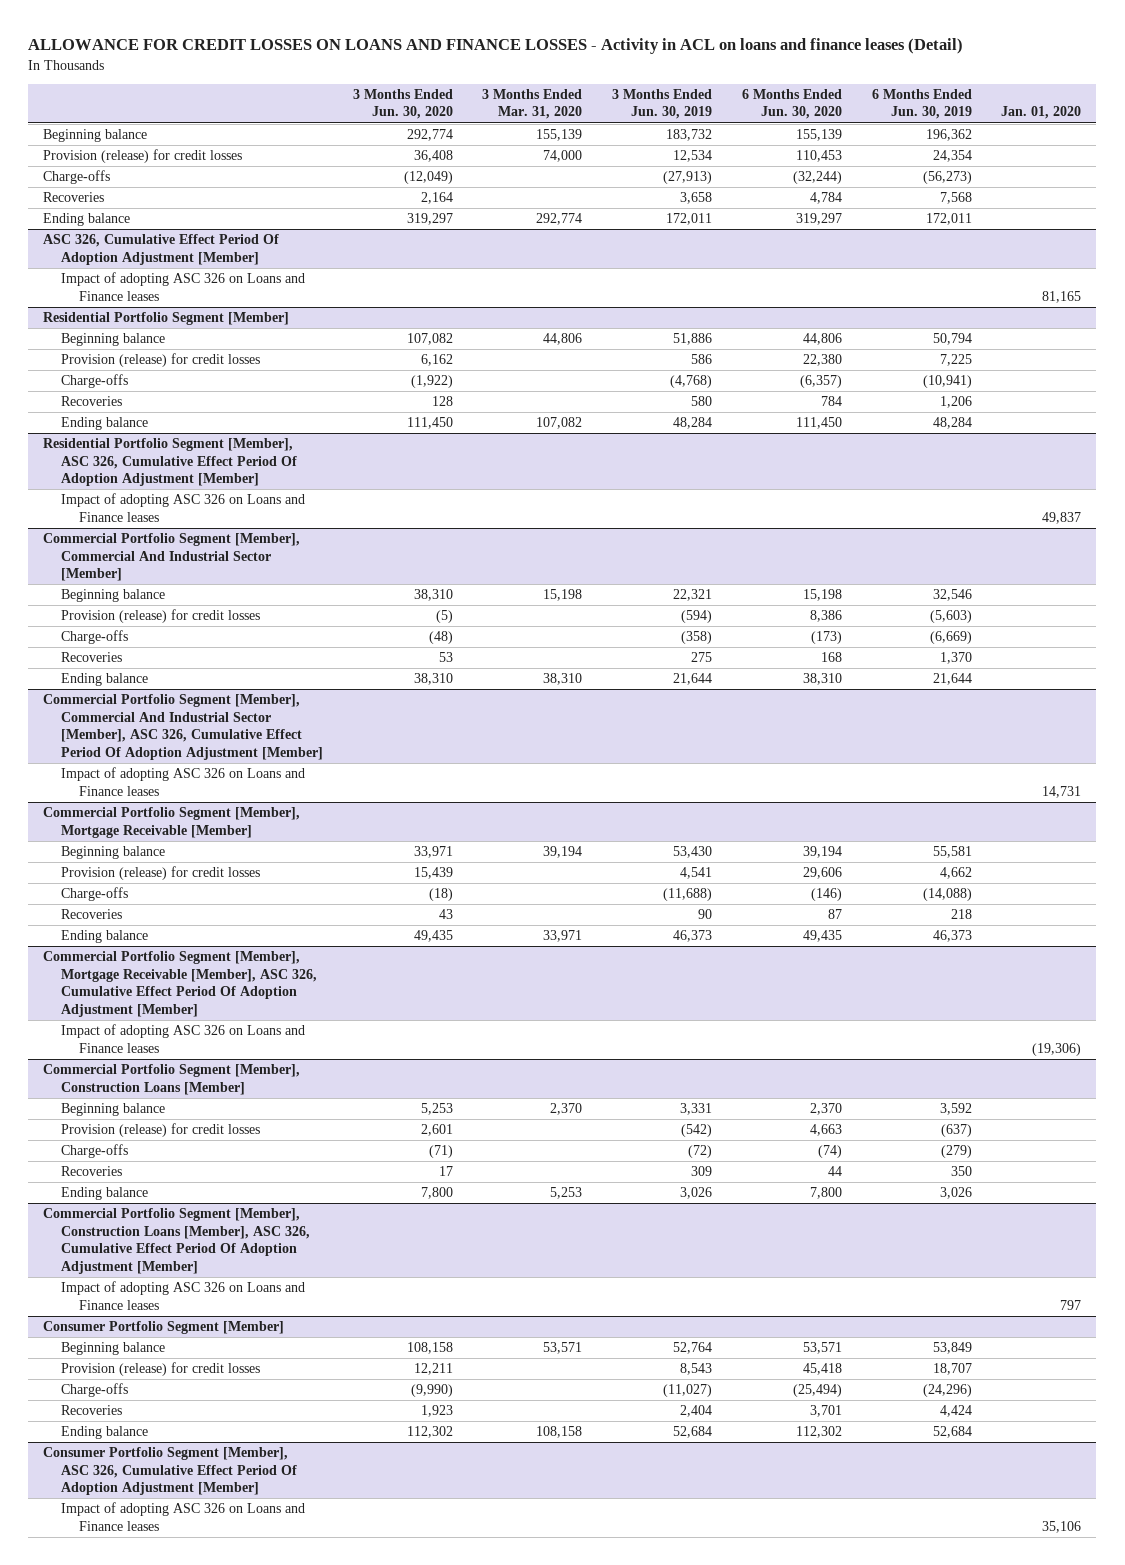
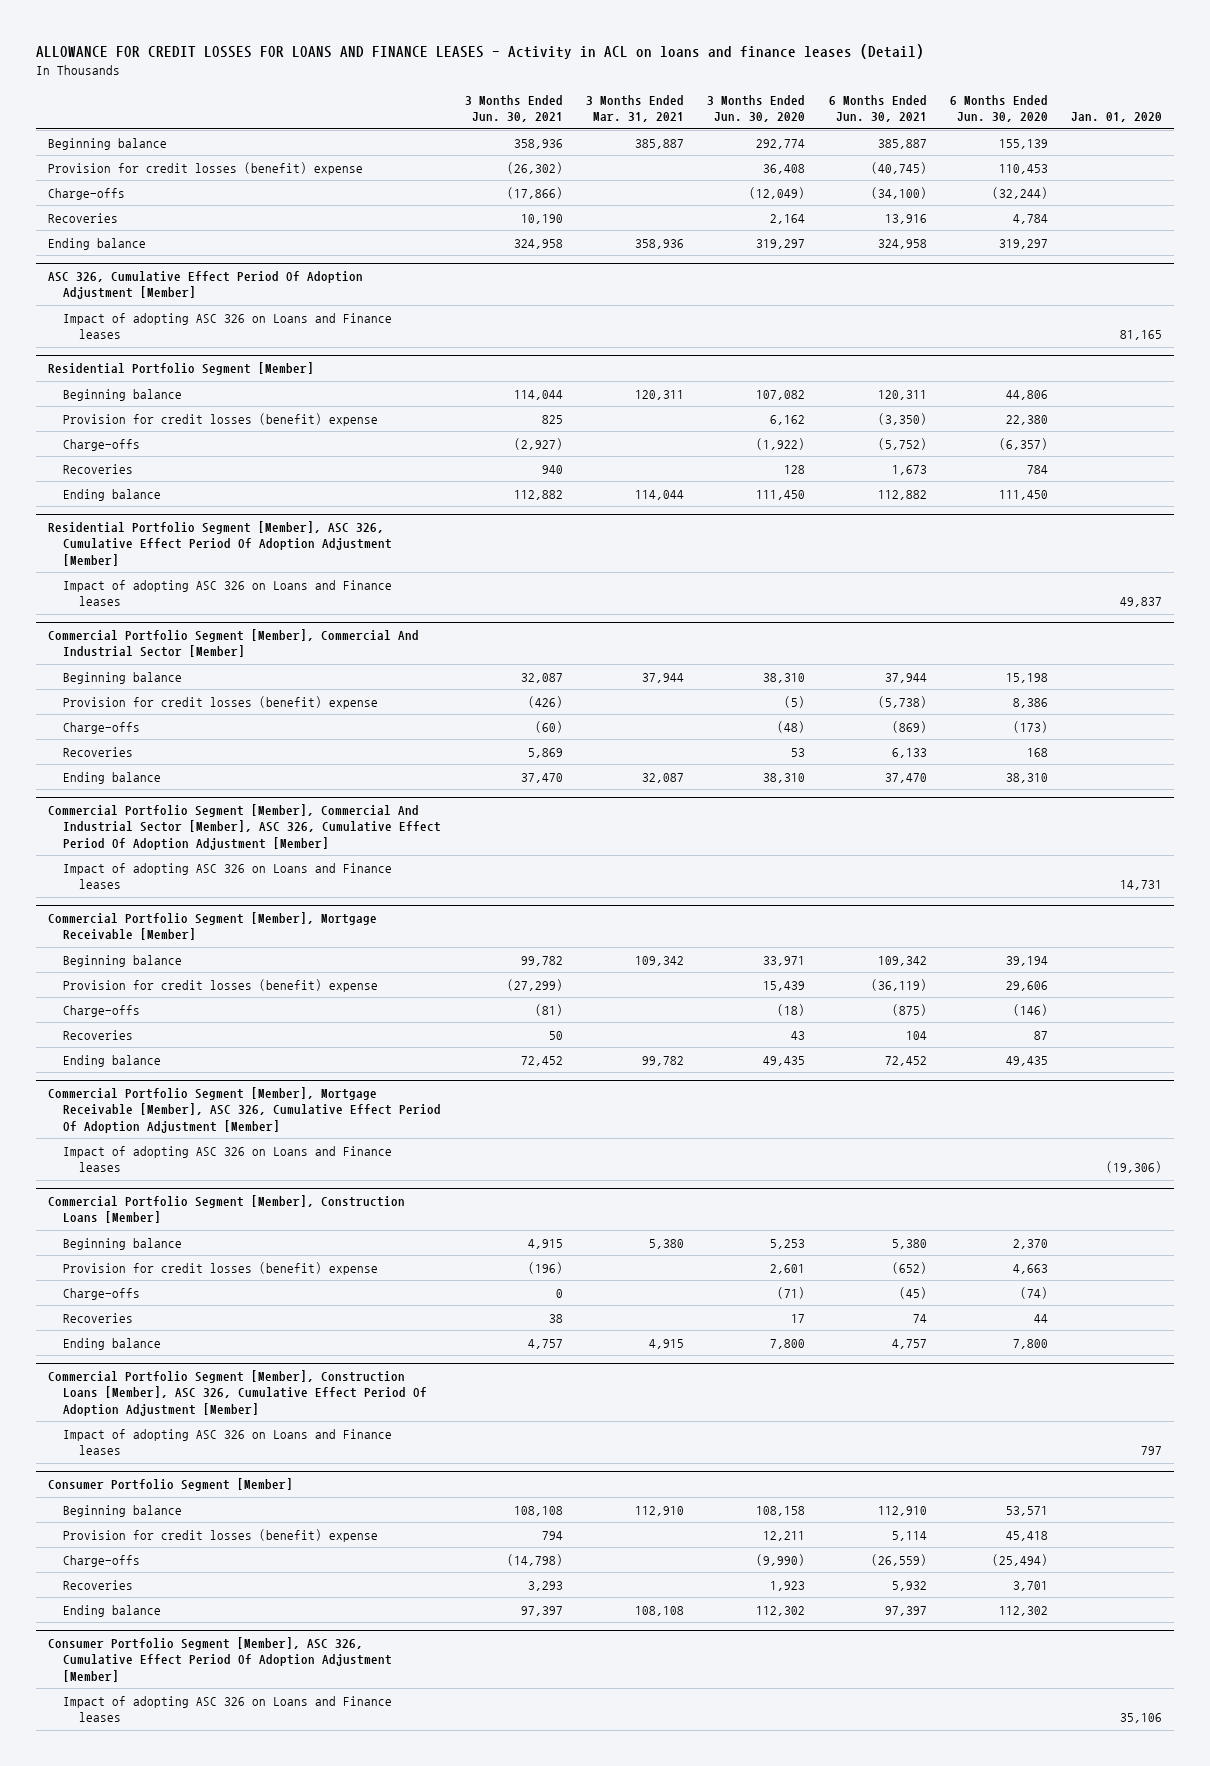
- ALLOWANCE FOR CREDIT LOSSES ON LOANS AND FINANCE LOSSES - Activity in ACL on loans and finance leases (Detail)
+ ALLOWANCE FOR CREDIT LOSSES FOR LOANS AND FINANCE LEASES - Activity in ACL on loans and finance leases (Detail)
- | 3 Months Ended Jun. 30, 2020 | 3 Months Ended Mar. 31, 2020 | 3 Months Ended Jun. 30, 2019 | 6 Months Ended Jun. 30, 2020 | 6 Months Ended Jun. 30, 2019 | Jan. 01, 2020
+ | 3 Months Ended Jun. 30, 2021 | 3 Months Ended Mar. 31, 2021 | 3 Months Ended Jun. 30, 2020 | 6 Months Ended Jun. 30, 2021 | 6 Months Ended Jun. 30, 2020 | Jan. 01, 2020
- Provision (release) for credit losses | 36,408 | 74,000 | 12,534 | 110,453 | 24,354 |
+ Provision for credit losses (benefit) expense | (26,302) | | 36,408 | (40,745) | 110,453 |
@ Residential Portfolio Segment [Member]
- Provision (release) for credit losses | 6,162 | | 586 | 22,380 | 7,225 |
+ Provision for credit losses (benefit) expense | 825 | | 6,162 | (3,350) | 22,380 |
@ Commercial Portfolio Segment [Member], Commercial And Industrial Sector [Member]
- Provision (release) for credit losses | (5) | | (594) | 8,386 | (5,603) |
+ Provision for credit losses (benefit) expense | (426) | | (5) | (5,738) | 8,386 |
@ Commercial Portfolio Segment [Member], Mortgage Receivable [Member]
- Provision (release) for credit losses | 15,439 | | 4,541 | 29,606 | 4,662 |
+ Provision for credit losses (benefit) expense | (27,299) | | 15,439 | (36,119) | 29,606 |
@ Commercial Portfolio Segment [Member], Construction Loans [Member]
- Provision (release) for credit losses | 2,601 | | (542) | 4,663 | (637) |
+ Provision for credit losses (benefit) expense | (196) | | 2,601 | (652) | 4,663 |
@ Consumer Portfolio Segment [Member]
- Provision (release) for credit losses | 12,211 | | 8,543 | 45,418 | 18,707 |
+ Provision for credit losses (benefit) expense | 794 | | 12,211 | 5,114 | 45,418 |

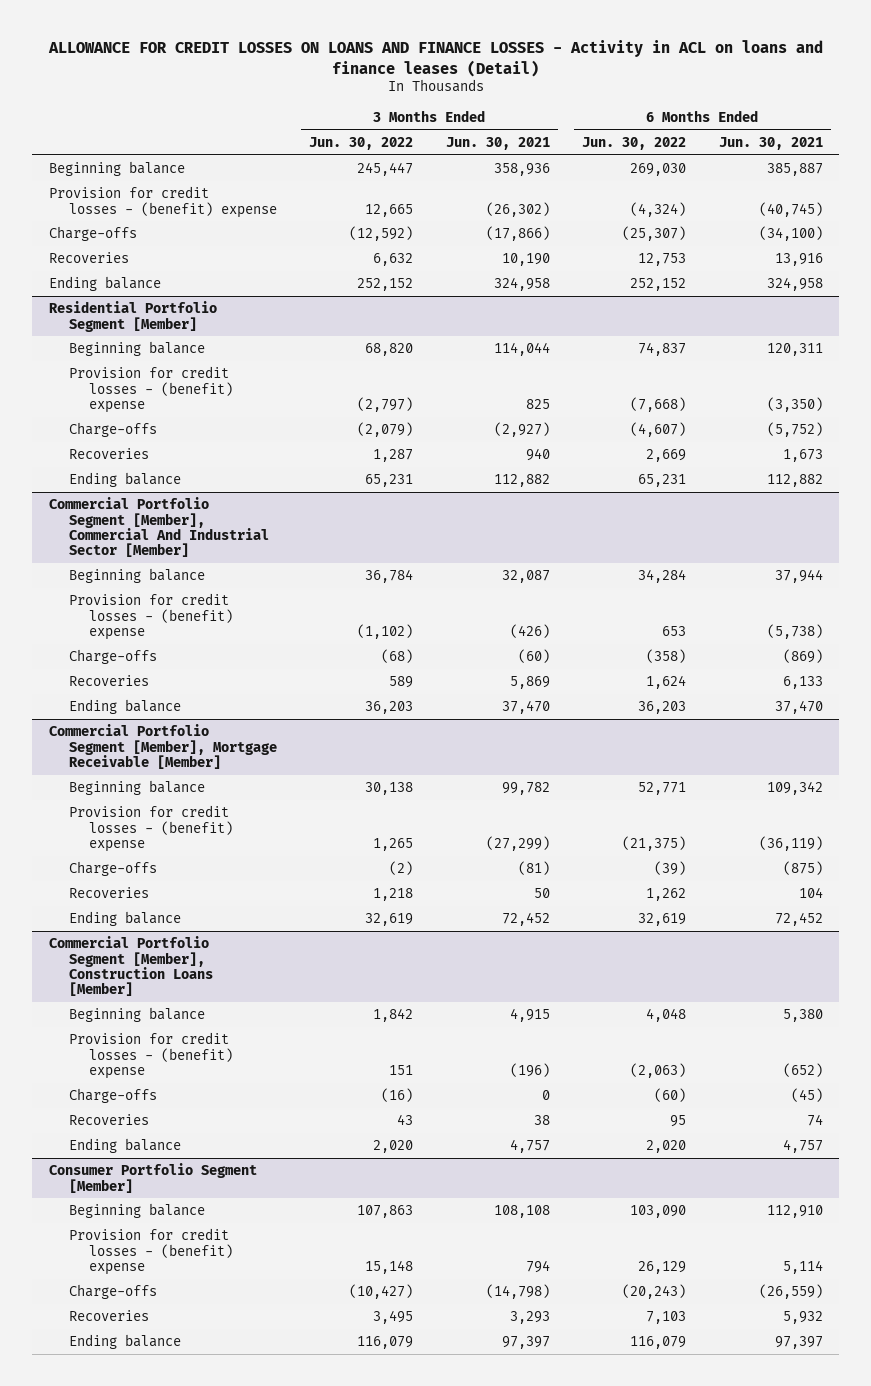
- ALLOWANCE FOR CREDIT LOSSES FOR LOANS AND FINANCE LEASES - Activity in ACL on loans and finance leases (Detail)
+ ALLOWANCE FOR CREDIT LOSSES ON LOANS AND FINANCE LOSSES - Activity in ACL on loans and finance leases (Detail)
- | 3 Months Ended Jun. 30, 2021 | 3 Months Ended Mar. 31, 2021 | 3 Months Ended Jun. 30, 2020 | 6 Months Ended Jun. 30, 2021 | 6 Months Ended Jun. 30, 2020 | Jan. 01, 2020
+ | 3 Months Ended Jun. 30, 2022 | 3 Months Ended Jun. 30, 2021 | 6 Months Ended Jun. 30, 2022 | 6 Months Ended Jun. 30, 2021
- Provision for credit losses (benefit) expense | (26,302) | | 36,408 | (40,745) | 110,453 |
+ Provision for credit losses - (benefit) expense | 12,665 | (26,302) | (4,324) | (40,745)
- ASC 326, Cumulative Effect Period Of Adoption Adjustment [Member]
- Impact of adopting ASC 326 on Loans and Finance leases | | | | | | 81,165
@ Residential Portfolio Segment [Member]
- Provision for credit losses (benefit) expense | 825 | | 6,162 | (3,350) | 22,380 |
+ Provision for credit losses - (benefit) expense | (2,797) | 825 | (7,668) | (3,350)
- Residential Portfolio Segment [Member], ASC 326, Cumulative Effect Period Of Adoption Adjustment [Member]
- Impact of adopting ASC 326 on Loans and Finance leases | | | | | | 49,837
@ Commercial Portfolio Segment [Member], Commercial And Industrial Sector [Member]
- Provision for credit losses (benefit) expense | (426) | | (5) | (5,738) | 8,386 |
+ Provision for credit losses - (benefit) expense | (1,102) | (426) | 653 | (5,738)
- Commercial Portfolio Segment [Member], Commercial And Industrial Sector [Member], ASC 326, Cumulative Effect Period Of Adoption Adjustment [Member]
- Impact of adopting ASC 326 on Loans and Finance leases | | | | | | 14,731
@ Commercial Portfolio Segment [Member], Mortgage Receivable [Member]
- Provision for credit losses (benefit) expense | (27,299) | | 15,439 | (36,119) | 29,606 |
+ Provision for credit losses - (benefit) expense | 1,265 | (27,299) | (21,375) | (36,119)
- Commercial Portfolio Segment [Member], Mortgage Receivable [Member], ASC 326, Cumulative Effect Period Of Adoption Adjustment [Member]
- Impact of adopting ASC 326 on Loans and Finance leases | | | | | | (19,306)
@ Commercial Portfolio Segment [Member], Construction Loans [Member]
- Provision for credit losses (benefit) expense | (196) | | 2,601 | (652) | 4,663 |
+ Provision for credit losses - (benefit) expense | 151 | (196) | (2,063) | (652)
- Commercial Portfolio Segment [Member], Construction Loans [Member], ASC 326, Cumulative Effect Period Of Adoption Adjustment [Member]
- Impact of adopting ASC 326 on Loans and Finance leases | | | | | | 797
@ Consumer Portfolio Segment [Member]
- Provision for credit losses (benefit) expense | 794 | | 12,211 | 5,114 | 45,418 |
+ Provision for credit losses - (benefit) expense | 15,148 | 794 | 26,129 | 5,114
- Consumer Portfolio Segment [Member], ASC 326, Cumulative Effect Period Of Adoption Adjustment [Member]
- Impact of adopting ASC 326 on Loans and Finance leases | | | | | | 35,106

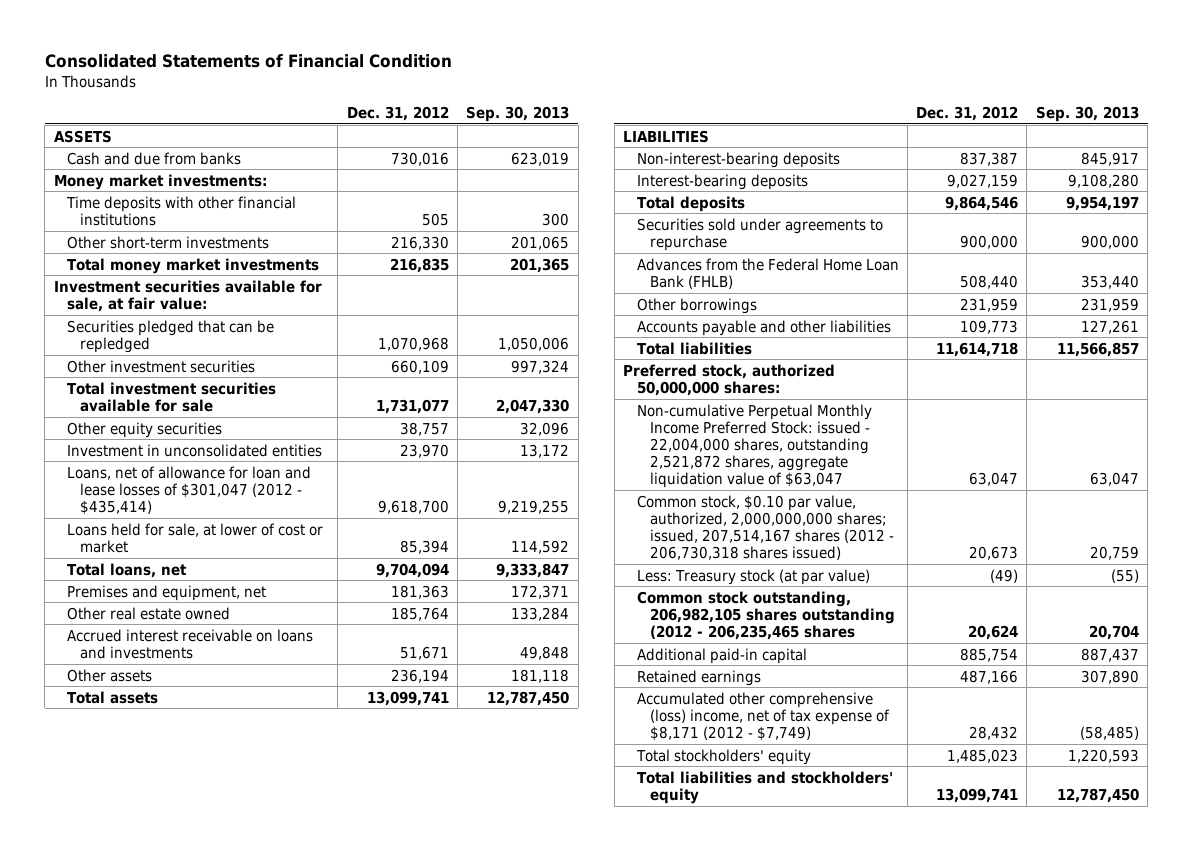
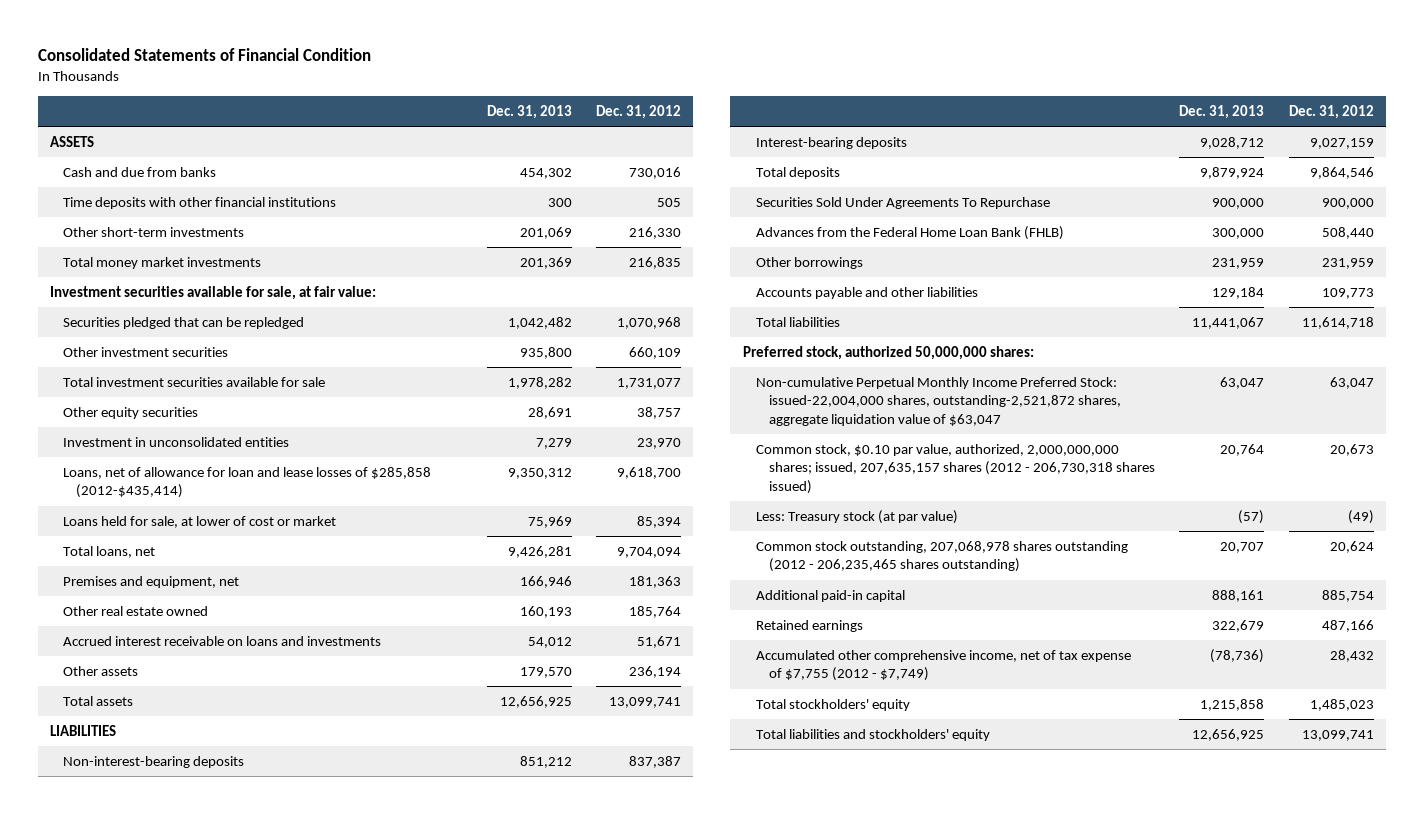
- | Dec. 31, 2012 | Sep. 30, 2013
+ | Dec. 31, 2013 | Dec. 31, 2012
- Money market investments:
- Loans, net of allowance for loan and lease losses of $301,047 (2012 - $435,414) | 9,618,700 | 9,219,255
+ Loans, net of allowance for loan and lease losses of $285,858 (2012-$435,414) | 9,350,312 | 9,618,700
- Securities sold under agreements to repurchase | 900,000 | 900,000
+ Securities Sold Under Agreements To Repurchase | 900,000 | 900,000
- Non-cumulative Perpetual Monthly Income Preferred Stock: issued - 22,004,000 shares, outstanding 2,521,872 shares, aggregate liquidation value of $63,047 | 63,047 | 63,047
- Common stock, $0.10 par value, authorized, 2,000,000,000 shares; issued, 207,514,167 shares (2012 - 206,730,318 shares issued) | 20,673 | 20,759
+ Non-cumulative Perpetual Monthly Income Preferred Stock: issued-22,004,000 shares, outstanding-2,521,872 shares, aggregate liquidation value of $63,047 | 63,047 | 63,047
+ Common stock, $0.10 par value, authorized, 2,000,000,000 shares; issued, 207,635,157 shares (2012 - 206,730,318 shares issued) | 20,764 | 20,673
- Common stock outstanding, 206,982,105 shares outstanding (2012 - 206,235,465 shares | 20,624 | 20,704
+ Common stock outstanding, 207,068,978 shares outstanding (2012 - 206,235,465 shares outstanding) | 20,707 | 20,624
- Accumulated other comprehensive (loss) income, net of tax expense of $8,171 (2012 - $7,749) | 28,432 | (58,485)
+ Accumulated other comprehensive income, net of tax expense of $7,755 (2012 - $7,749) | (78,736) | 28,432

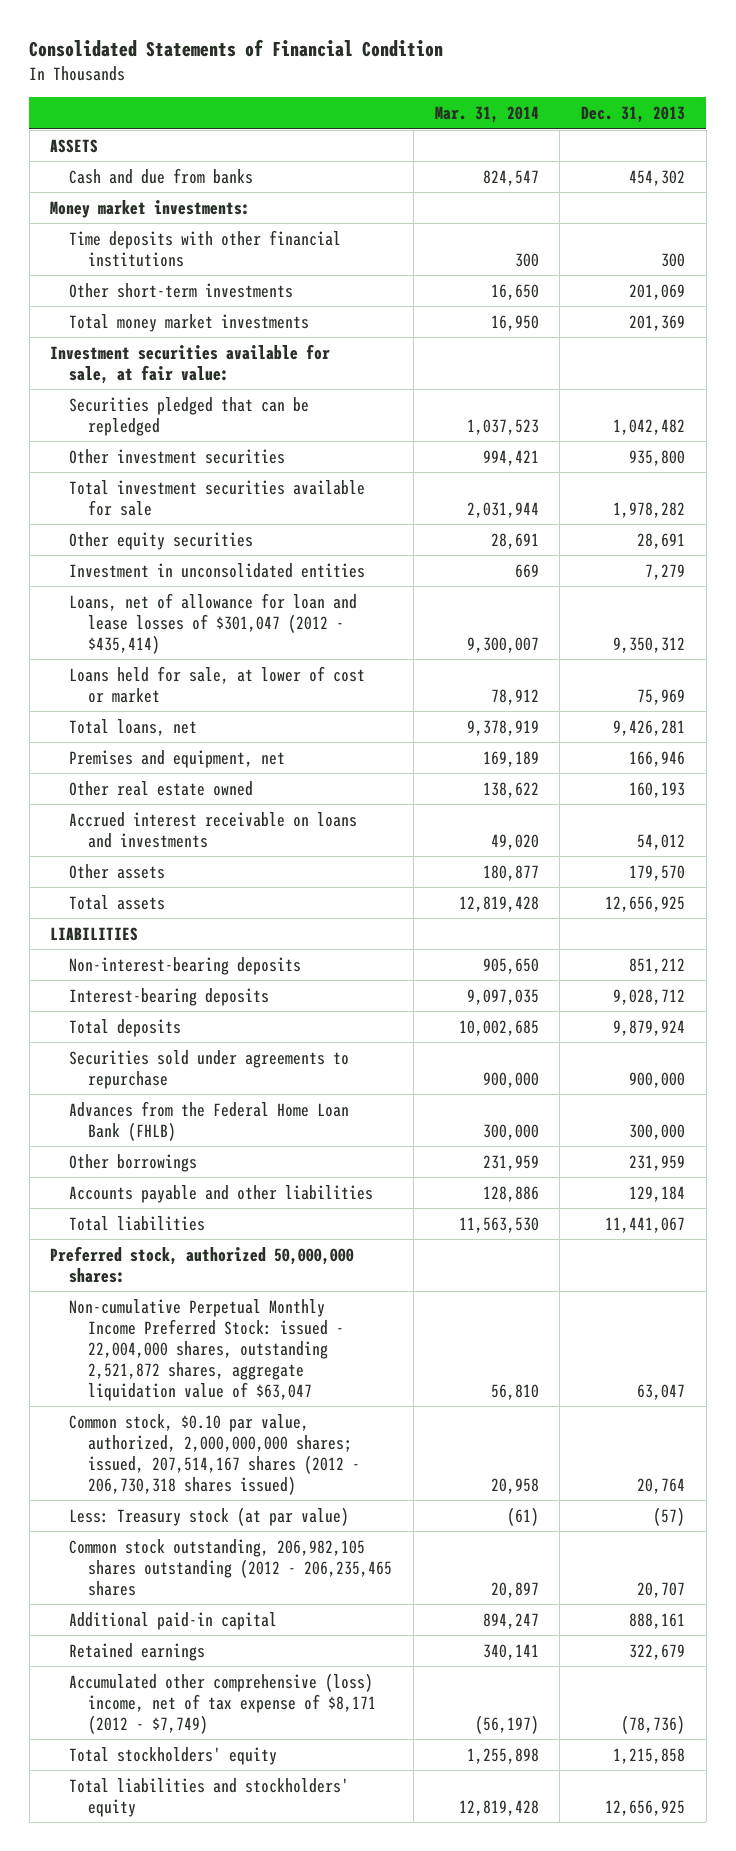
- | Dec. 31, 2013 | Dec. 31, 2012
+ | Mar. 31, 2014 | Dec. 31, 2013
+ Money market investments:
- Loans, net of allowance for loan and lease losses of $285,858 (2012-$435,414) | 9,350,312 | 9,618,700
+ Loans, net of allowance for loan and lease losses of $301,047 (2012 - $435,414) | 9,300,007 | 9,350,312
- Securities Sold Under Agreements To Repurchase | 900,000 | 900,000
+ Securities sold under agreements to repurchase | 900,000 | 900,000
- Non-cumulative Perpetual Monthly Income Preferred Stock: issued-22,004,000 shares, outstanding-2,521,872 shares, aggregate liquidation value of $63,047 | 63,047 | 63,047
- Common stock, $0.10 par value, authorized, 2,000,000,000 shares; issued, 207,635,157 shares (2012 - 206,730,318 shares issued) | 20,764 | 20,673
+ Non-cumulative Perpetual Monthly Income Preferred Stock: issued - 22,004,000 shares, outstanding 2,521,872 shares, aggregate liquidation value of $63,047 | 56,810 | 63,047
+ Common stock, $0.10 par value, authorized, 2,000,000,000 shares; issued, 207,514,167 shares (2012 - 206,730,318 shares issued) | 20,958 | 20,764
- Common stock outstanding, 207,068,978 shares outstanding (2012 - 206,235,465 shares outstanding) | 20,707 | 20,624
+ Common stock outstanding, 206,982,105 shares outstanding (2012 - 206,235,465 shares | 20,897 | 20,707
- Accumulated other comprehensive income, net of tax expense of $7,755 (2012 - $7,749) | (78,736) | 28,432
+ Accumulated other comprehensive (loss) income, net of tax expense of $8,171 (2012 - $7,749) | (56,197) | (78,736)

